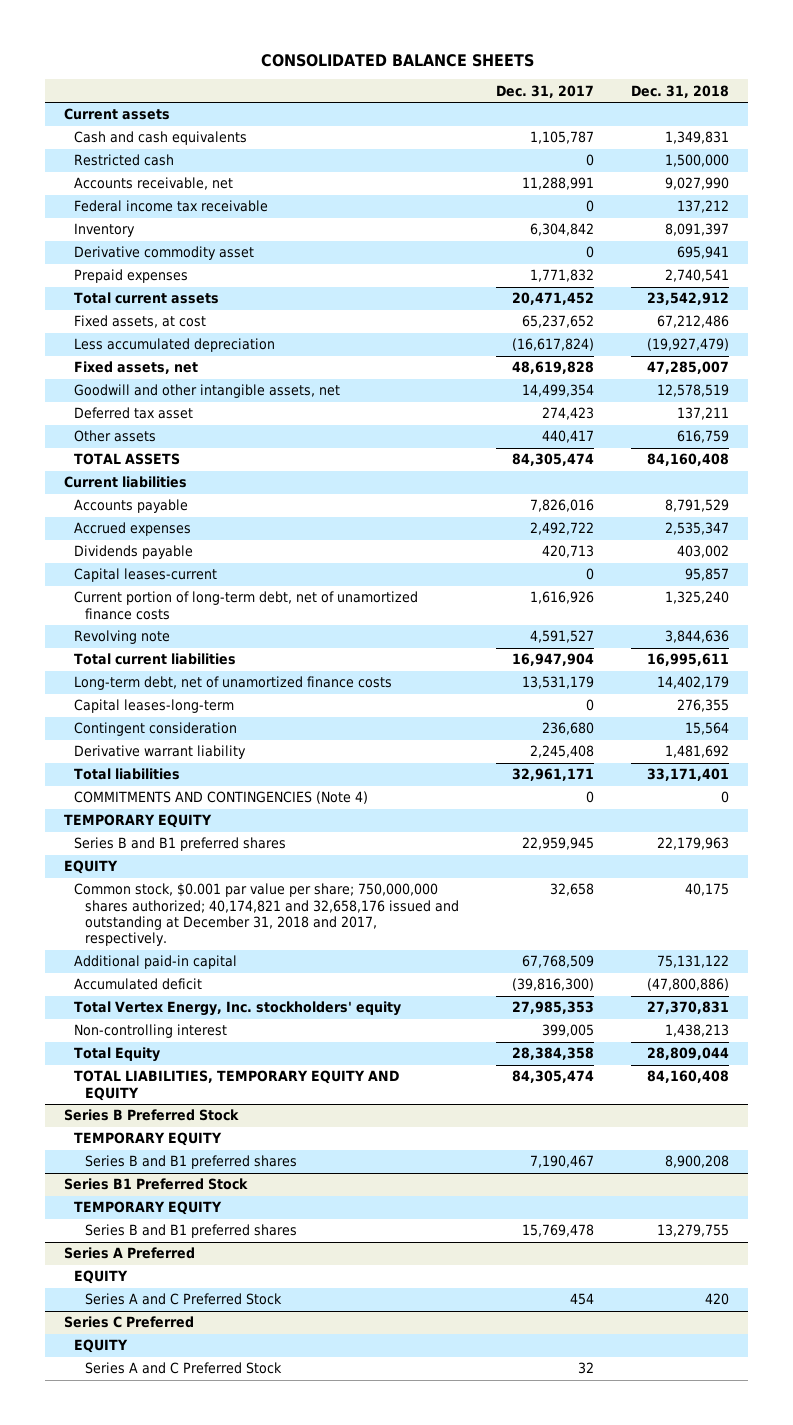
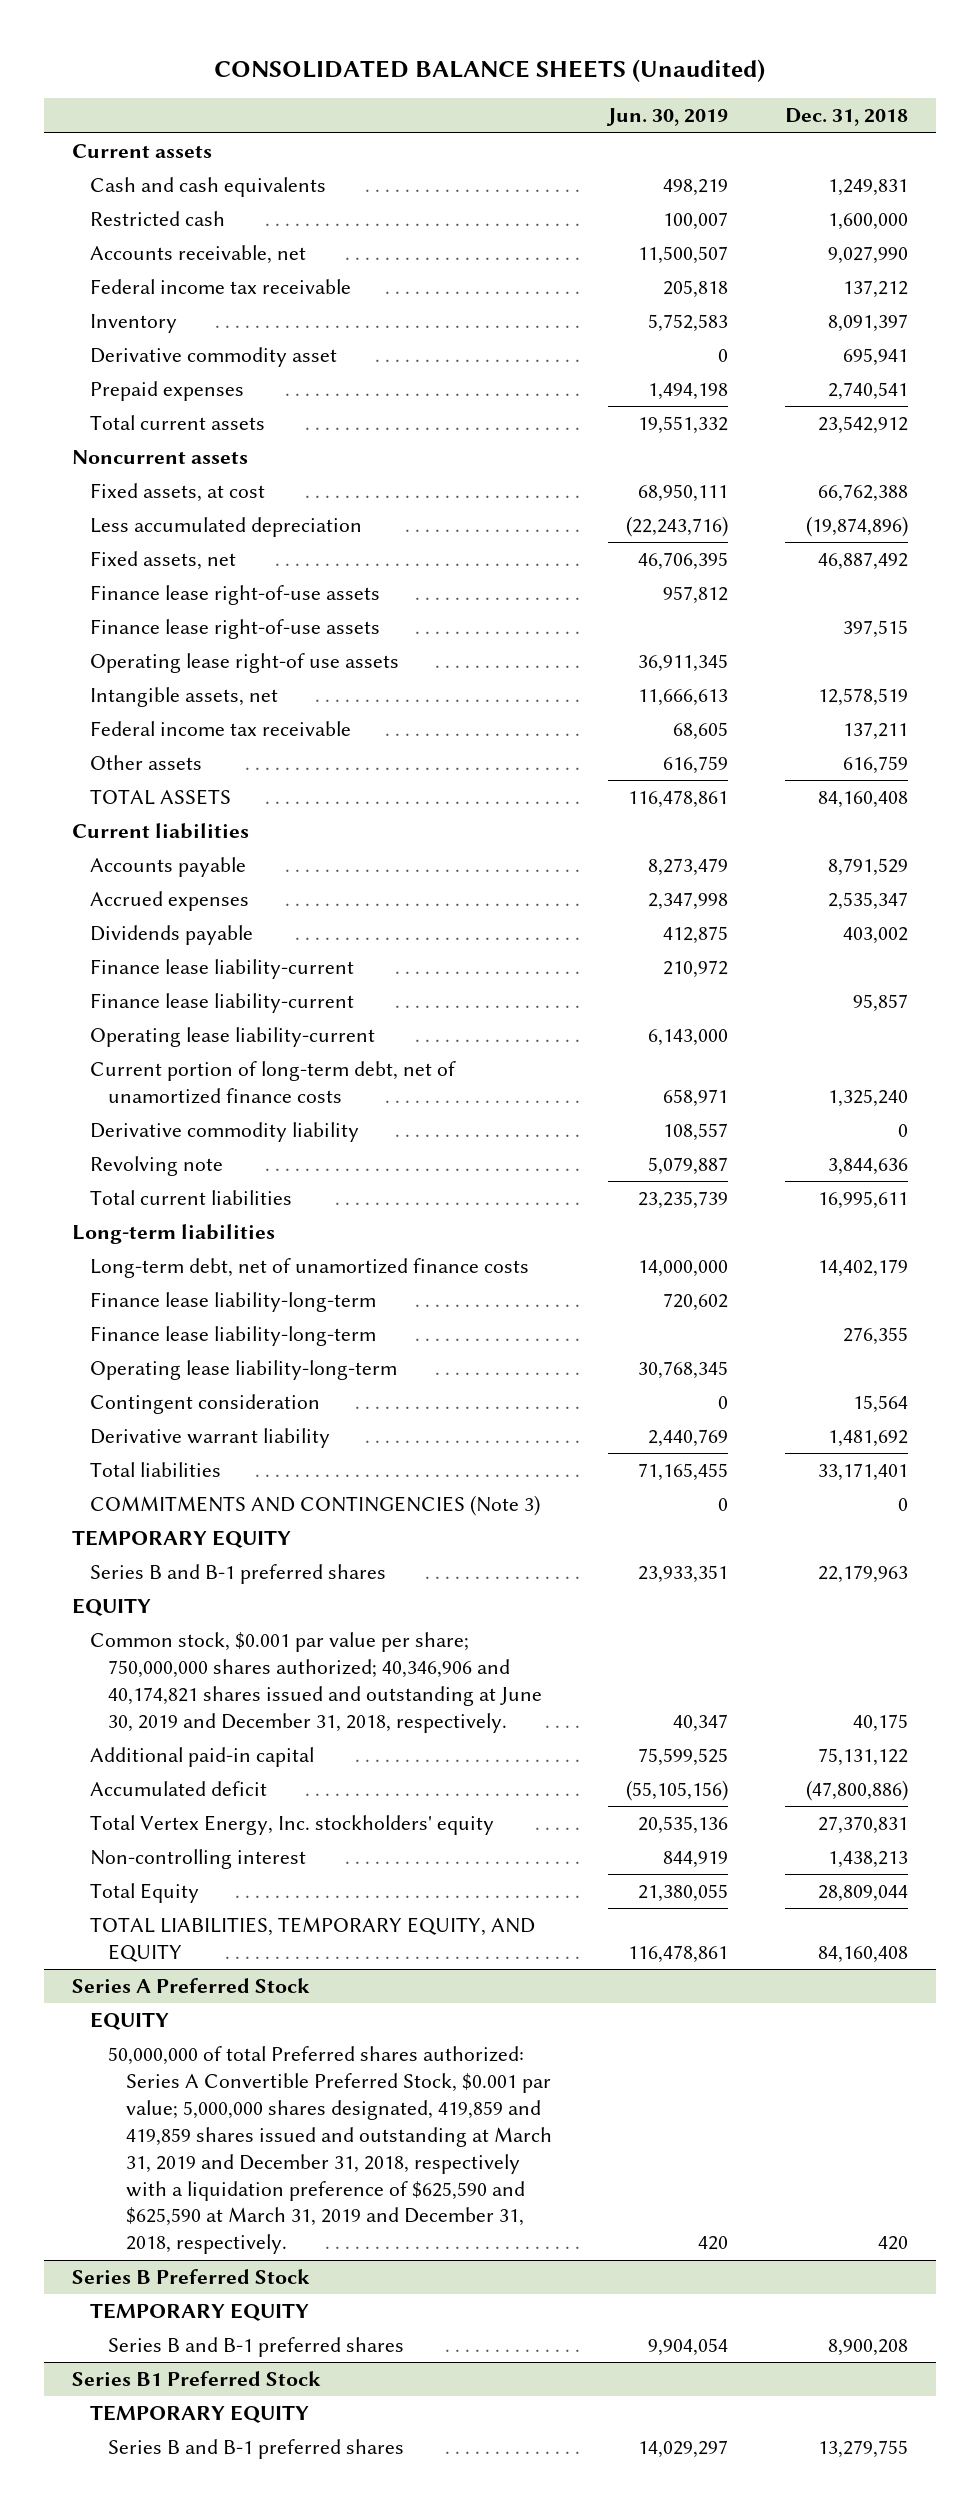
- CONSOLIDATED BALANCE SHEETS
+ CONSOLIDATED BALANCE SHEETS (Unaudited)
- | Dec. 31, 2017 | Dec. 31, 2018
+ | Jun. 30, 2019 | Dec. 31, 2018
- Cash and cash equivalents | 1,105,787 | 1,349,831
- Restricted cash | 0 | 1,500,000
+ Cash and cash equivalents | 498,219 | 1,249,831
+ Restricted cash | 100,007 | 1,600,000
- Fixed assets, at cost | 65,237,652 | 67,212,486
- Less accumulated depreciation | (16,617,824) | (19,927,479)
- Fixed assets, net | 48,619,828 | 47,285,007
- Goodwill and other intangible assets, net | 14,499,354 | 12,578,519
- Deferred tax asset | 274,423 | 137,211
+ Noncurrent assets
+ Fixed assets, at cost | 68,950,111 | 66,762,388
+ Less accumulated depreciation | (22,243,716) | (19,874,896)
+ Fixed assets, net | 46,706,395 | 46,887,492
+ Finance lease right-of-use assets | 957,812 |
+ Finance lease right-of-use assets | | 397,515
+ Operating lease right-of use assets | 36,911,345 |
+ Intangible assets, net | 11,666,613 | 12,578,519
+ Federal income tax receivable | 68,605 | 137,211
- Capital leases-current | 0 | 95,857
+ Finance lease liability-current | 210,972 |
+ Finance lease liability-current | | 95,857
+ Operating lease liability-current | 6,143,000 |
+ Derivative commodity liability | 108,557 | 0
+ Long-term liabilities
- Capital leases-long-term | 0 | 276,355
+ Finance lease liability-long-term | 720,602 |
+ Finance lease liability-long-term | | 276,355
+ Operating lease liability-long-term | 30,768,345 |
- COMMITMENTS AND CONTINGENCIES (Note 4) | 0 | 0
+ COMMITMENTS AND CONTINGENCIES (Note 3) | 0 | 0
- Series B and B1 preferred shares | 22,959,945 | 22,179,963
+ Series B and B-1 preferred shares | 23,933,351 | 22,179,963
- Common stock, $0.001 par value per share; 750,000,000 shares authorized; 40,174,821 and 32,658,176 issued and outstanding at December 31, 2018 and 2017, respectively. | 32,658 | 40,175
+ Common stock, $0.001 par value per share; 750,000,000 shares authorized; 40,346,906 and 40,174,821 shares issued and outstanding at June 30, 2019 and December 31, 2018, respectively. | 40,347 | 40,175
- TOTAL LIABILITIES, TEMPORARY EQUITY AND EQUITY | 84,305,474 | 84,160,408
+ TOTAL LIABILITIES, TEMPORARY EQUITY, AND EQUITY | 116,478,861 | 84,160,408
+ Series A Preferred Stock
+ EQUITY
+ 50,000,000 of total Preferred shares authorized: Series A Convertible Preferred Stock, $0.001 par value; 5,000,000 shares designated, 419,859 and 419,859 shares issued and outstanding at March 31, 2019 and December 31, 2018, respectively with a liquidation preference of $625,590 and $625,590 at March 31, 2019 and December 31, 2018, respectively. | 420 | 420
@ Series B Preferred Stock
- Series B and B1 preferred shares | 7,190,467 | 8,900,208
+ Series B and B-1 preferred shares | 9,904,054 | 8,900,208
@ Series B1 Preferred Stock
- Series B and B1 preferred shares | 15,769,478 | 13,279,755
- Series A Preferred
- EQUITY
- Series A and C Preferred Stock | 454 | 420
- Series C Preferred
- EQUITY
- Series A and C Preferred Stock | 32 |
@ Series B1 Preferred Stock
+ Series B and B-1 preferred shares | 14,029,297 | 13,279,755

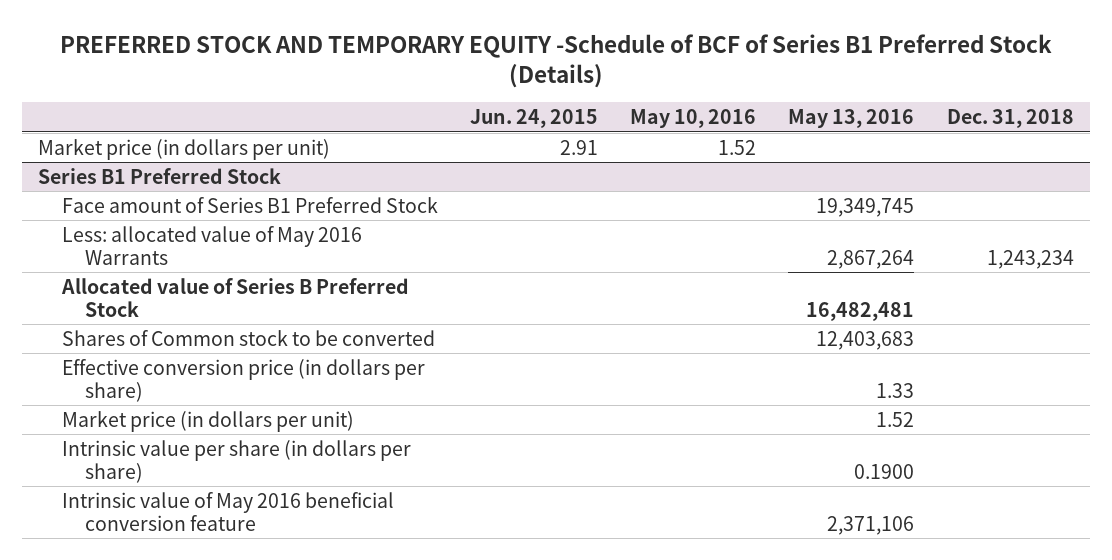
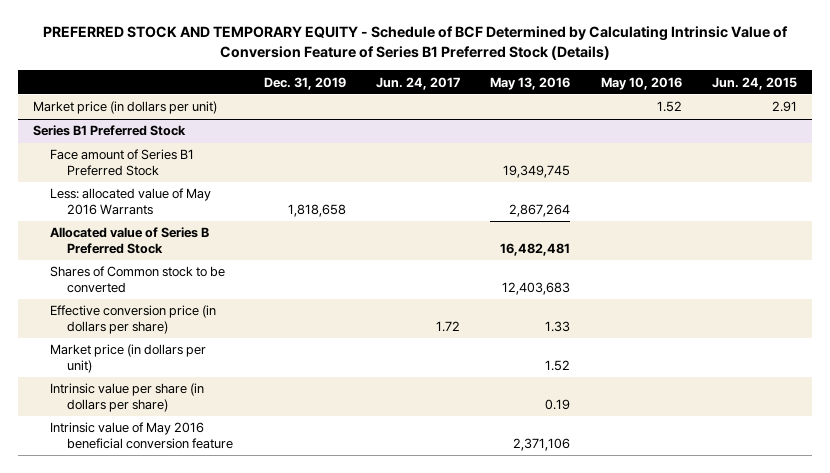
- PREFERRED STOCK AND TEMPORARY EQUITY -Schedule of BCF of Series B1 Preferred Stock (Details)
+ PREFERRED STOCK AND TEMPORARY EQUITY - Schedule of BCF Determined by Calculating Intrinsic Value of Conversion Feature of Series B1 Preferred Stock (Details)
- | Jun. 24, 2015 | May 10, 2016 | May 13, 2016 | Dec. 31, 2018
+ | Dec. 31, 2019 | Jun. 24, 2017 | May 13, 2016 | May 10, 2016 | Jun. 24, 2015
@ Series B1 Preferred Stock
- Intrinsic value per share (in dollars per share) | | | 0.1900 |
+ Intrinsic value per share (in dollars per share) | | | 0.19 | |

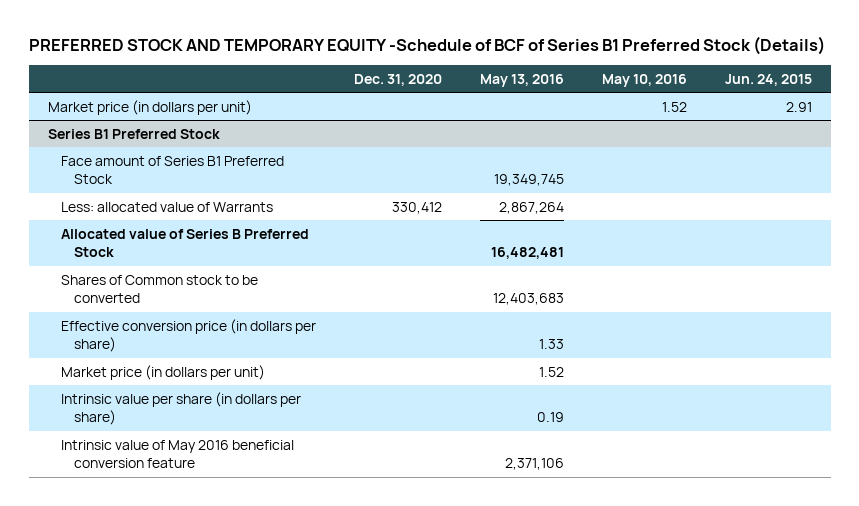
- PREFERRED STOCK AND TEMPORARY EQUITY - Schedule of BCF Determined by Calculating Intrinsic Value of Conversion Feature of Series B1 Preferred Stock (Details)
+ PREFERRED STOCK AND TEMPORARY EQUITY -Schedule of BCF of Series B1 Preferred Stock (Details)
- | Dec. 31, 2019 | Jun. 24, 2017 | May 13, 2016 | May 10, 2016 | Jun. 24, 2015
+ | Dec. 31, 2020 | May 13, 2016 | May 10, 2016 | Jun. 24, 2015
@ Series B1 Preferred Stock
- Less: allocated value of May 2016 Warrants | 1,818,658 | | 2,867,264 | |
+ Less: allocated value of Warrants | 330,412 | 2,867,264 | |

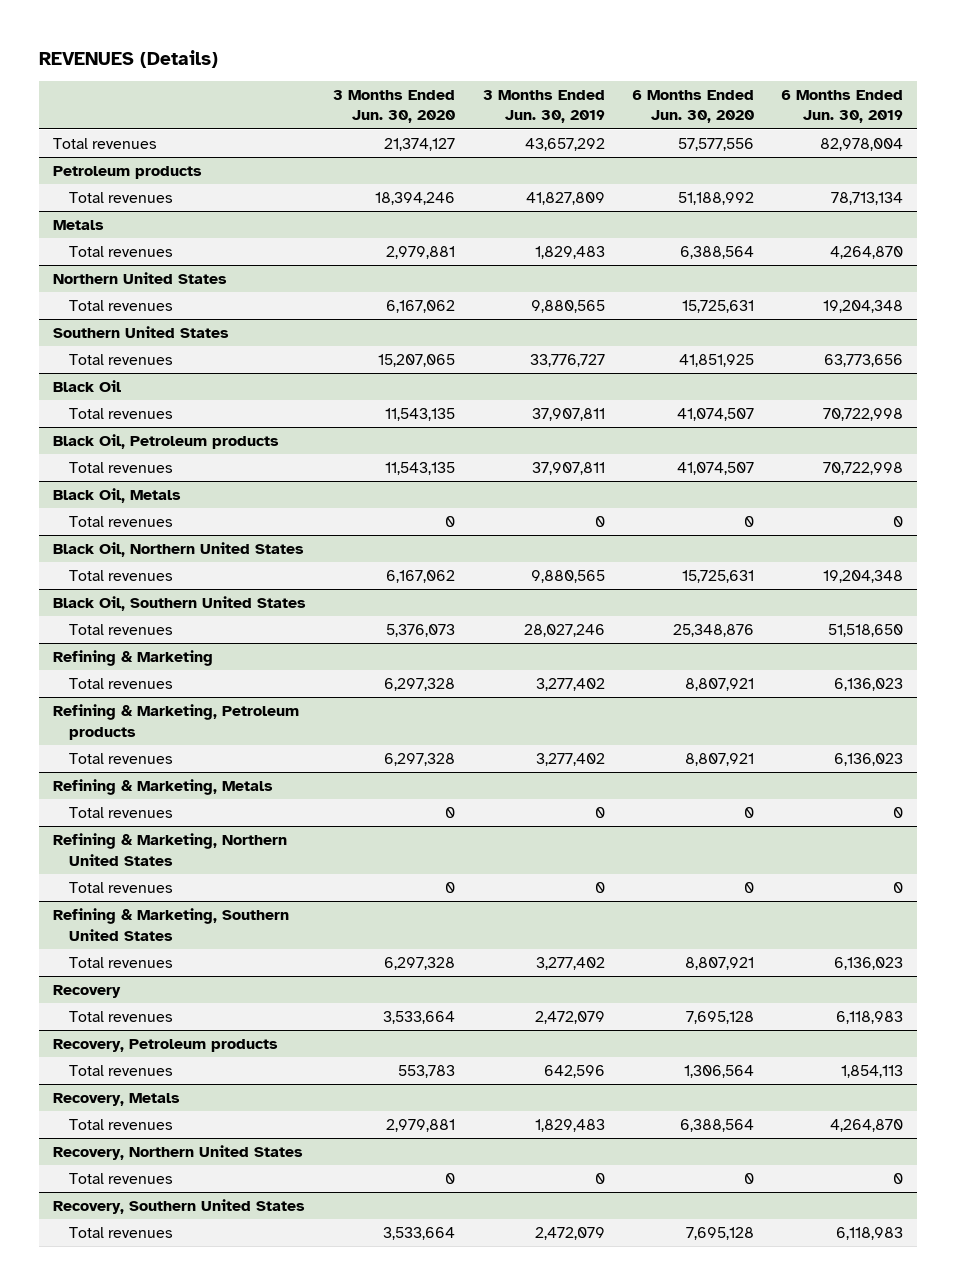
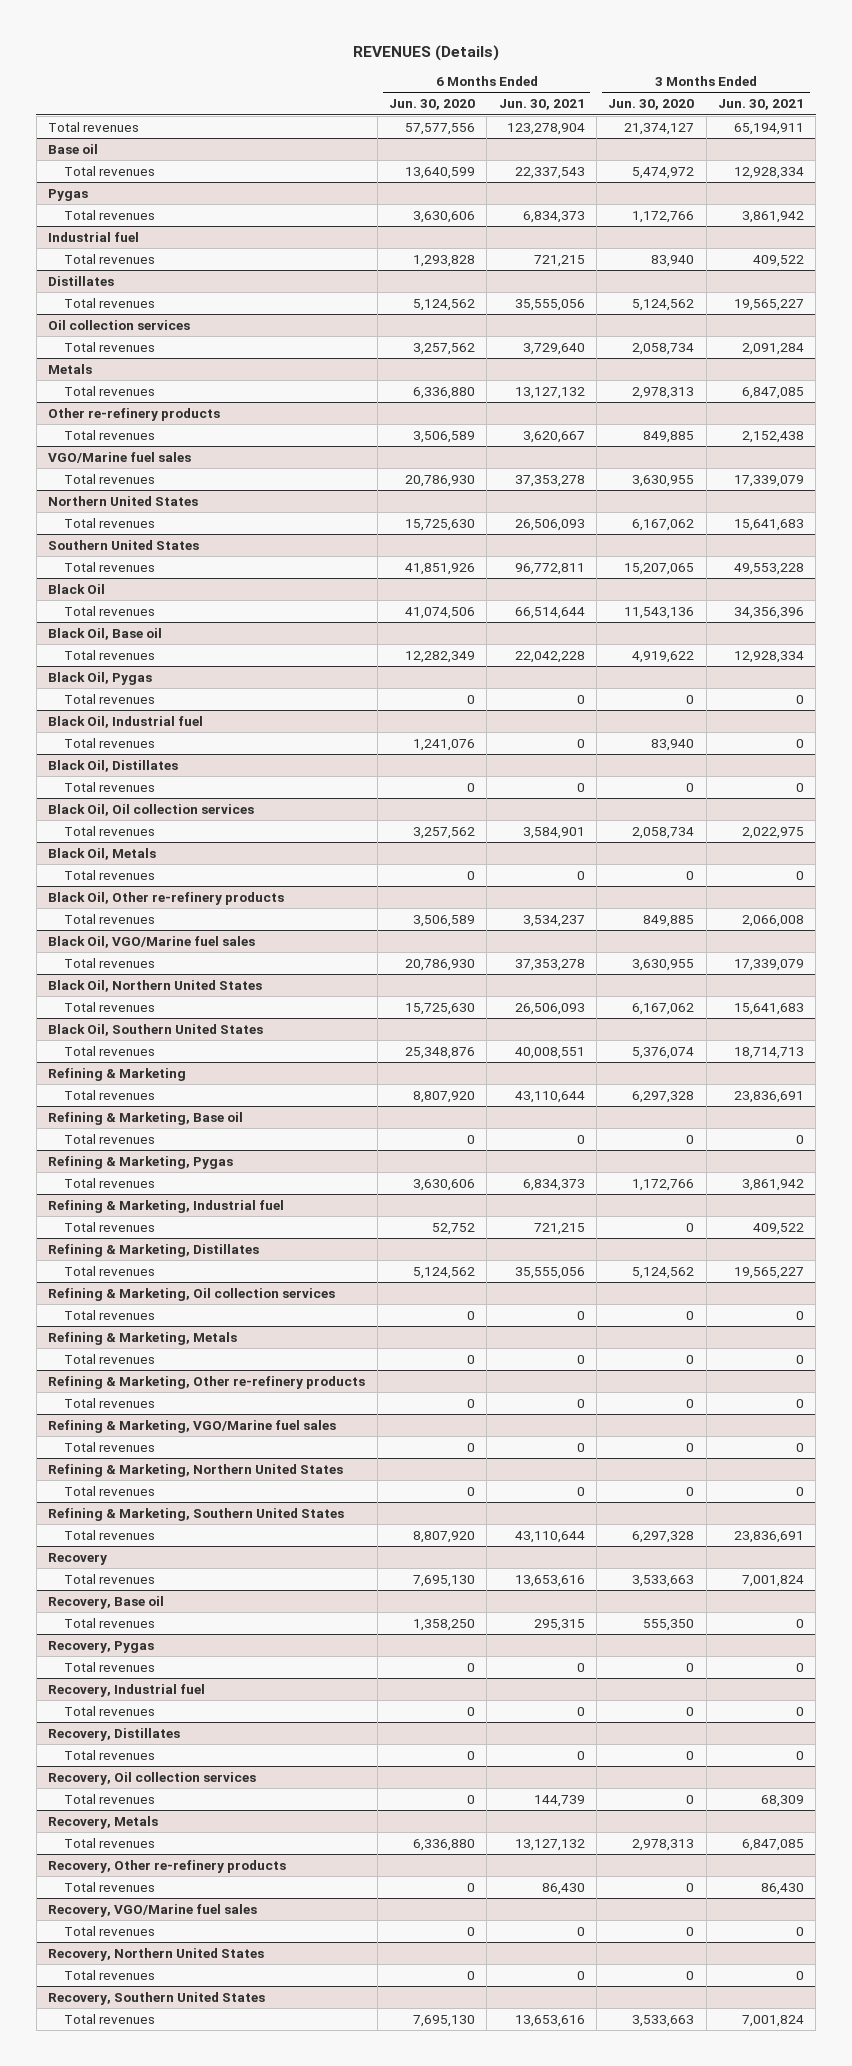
- | 3 Months Ended Jun. 30, 2020 | 3 Months Ended Jun. 30, 2019 | 6 Months Ended Jun. 30, 2020 | 6 Months Ended Jun. 30, 2019
+ | 6 Months Ended Jun. 30, 2020 | 6 Months Ended Jun. 30, 2021 | 3 Months Ended Jun. 30, 2020 | 3 Months Ended Jun. 30, 2021
- Petroleum products
- Total revenues | 18,394,246 | 41,827,809 | 51,188,992 | 78,713,134
+ Base oil
+ Total revenues | 13,640,599 | 22,337,543 | 5,474,972 | 12,928,334
+ Pygas
+ Total revenues | 3,630,606 | 6,834,373 | 1,172,766 | 3,861,942
+ Industrial fuel
+ Total revenues | 1,293,828 | 721,215 | 83,940 | 409,522
+ Distillates
+ Total revenues | 5,124,562 | 35,555,056 | 5,124,562 | 19,565,227
+ Oil collection services
+ Total revenues | 3,257,562 | 3,729,640 | 2,058,734 | 2,091,284
@ Metals
- Total revenues | 2,979,881 | 1,829,483 | 6,388,564 | 4,264,870
+ Total revenues | 6,336,880 | 13,127,132 | 2,978,313 | 6,847,085
+ Other re-refinery products
+ Total revenues | 3,506,589 | 3,620,667 | 849,885 | 2,152,438
+ VGO/Marine fuel sales
+ Total revenues | 20,786,930 | 37,353,278 | 3,630,955 | 17,339,079
@ Northern United States
- Total revenues | 6,167,062 | 9,880,565 | 15,725,631 | 19,204,348
+ Total revenues | 15,725,630 | 26,506,093 | 6,167,062 | 15,641,683
@ Southern United States
- Total revenues | 15,207,065 | 33,776,727 | 41,851,925 | 63,773,656
+ Total revenues | 41,851,926 | 96,772,811 | 15,207,065 | 49,553,228
@ Black Oil
- Total revenues | 11,543,135 | 37,907,811 | 41,074,507 | 70,722,998
- Black Oil, Petroleum products
- Total revenues | 11,543,135 | 37,907,811 | 41,074,507 | 70,722,998
@ Black Oil
+ Total revenues | 41,074,506 | 66,514,644 | 11,543,136 | 34,356,396
+ Black Oil, Base oil
+ Total revenues | 12,282,349 | 22,042,228 | 4,919,622 | 12,928,334
+ Black Oil, Pygas
+ Total revenues | 0 | 0 | 0 | 0
+ Black Oil, Industrial fuel
+ Total revenues | 1,241,076 | 0 | 83,940 | 0
+ Black Oil, Distillates
+ Total revenues | 0 | 0 | 0 | 0
+ Black Oil, Oil collection services
+ Total revenues | 3,257,562 | 3,584,901 | 2,058,734 | 2,022,975
+ Black Oil, Other re-refinery products
+ Total revenues | 3,506,589 | 3,534,237 | 849,885 | 2,066,008
+ Black Oil, VGO/Marine fuel sales
+ Total revenues | 20,786,930 | 37,353,278 | 3,630,955 | 17,339,079
@ Black Oil, Northern United States
- Total revenues | 6,167,062 | 9,880,565 | 15,725,631 | 19,204,348
+ Total revenues | 15,725,630 | 26,506,093 | 6,167,062 | 15,641,683
@ Black Oil, Southern United States
- Total revenues | 5,376,073 | 28,027,246 | 25,348,876 | 51,518,650
+ Total revenues | 25,348,876 | 40,008,551 | 5,376,074 | 18,714,713
@ Refining & Marketing
- Total revenues | 6,297,328 | 3,277,402 | 8,807,921 | 6,136,023
- Refining & Marketing, Petroleum products
- Total revenues | 6,297,328 | 3,277,402 | 8,807,921 | 6,136,023
@ Refining & Marketing
+ Total revenues | 8,807,920 | 43,110,644 | 6,297,328 | 23,836,691
+ Refining & Marketing, Base oil
+ Total revenues | 0 | 0 | 0 | 0
+ Refining & Marketing, Pygas
+ Total revenues | 3,630,606 | 6,834,373 | 1,172,766 | 3,861,942
+ Refining & Marketing, Industrial fuel
+ Total revenues | 52,752 | 721,215 | 0 | 409,522
+ Refining & Marketing, Distillates
+ Total revenues | 5,124,562 | 35,555,056 | 5,124,562 | 19,565,227
+ Refining & Marketing, Oil collection services
+ Total revenues | 0 | 0 | 0 | 0
+ Refining & Marketing, Other re-refinery products
+ Total revenues | 0 | 0 | 0 | 0
+ Refining & Marketing, VGO/Marine fuel sales
+ Total revenues | 0 | 0 | 0 | 0
@ Refining & Marketing, Southern United States
- Total revenues | 6,297,328 | 3,277,402 | 8,807,921 | 6,136,023
+ Total revenues | 8,807,920 | 43,110,644 | 6,297,328 | 23,836,691
@ Recovery
- Total revenues | 3,533,664 | 2,472,079 | 7,695,128 | 6,118,983
- Recovery, Petroleum products
- Total revenues | 553,783 | 642,596 | 1,306,564 | 1,854,113
@ Recovery
+ Total revenues | 7,695,130 | 13,653,616 | 3,533,663 | 7,001,824
+ Recovery, Base oil
+ Total revenues | 1,358,250 | 295,315 | 555,350 | 0
+ Recovery, Pygas
+ Total revenues | 0 | 0 | 0 | 0
+ Recovery, Industrial fuel
+ Total revenues | 0 | 0 | 0 | 0
+ Recovery, Distillates
+ Total revenues | 0 | 0 | 0 | 0
+ Recovery, Oil collection services
+ Total revenues | 0 | 144,739 | 0 | 68,309
@ Recovery, Metals
- Total revenues | 2,979,881 | 1,829,483 | 6,388,564 | 4,264,870
+ Total revenues | 6,336,880 | 13,127,132 | 2,978,313 | 6,847,085
+ Recovery, Other re-refinery products
+ Total revenues | 0 | 86,430 | 0 | 86,430
+ Recovery, VGO/Marine fuel sales
+ Total revenues | 0 | 0 | 0 | 0
@ Recovery, Southern United States
- Total revenues | 3,533,664 | 2,472,079 | 7,695,128 | 6,118,983
+ Total revenues | 7,695,130 | 13,653,616 | 3,533,663 | 7,001,824

